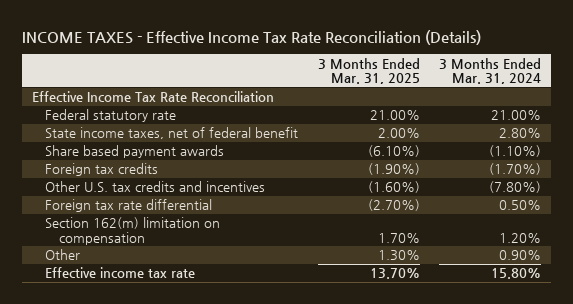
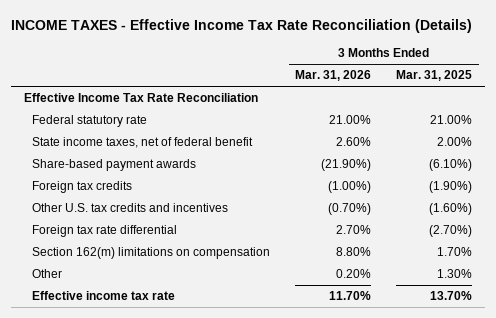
- | 3 Months Ended Mar. 31, 2025 | 3 Months Ended Mar. 31, 2024
+ | 3 Months Ended Mar. 31, 2026 | 3 Months Ended Mar. 31, 2025
- Share based payment awards | (6.10%) | (1.10%)
+ Share-based payment awards | (21.90%) | (6.10%)
- Section 162(m) limitation on compensation | 1.70% | 1.20%
+ Section 162(m) limitations on compensation | 8.80% | 1.70%

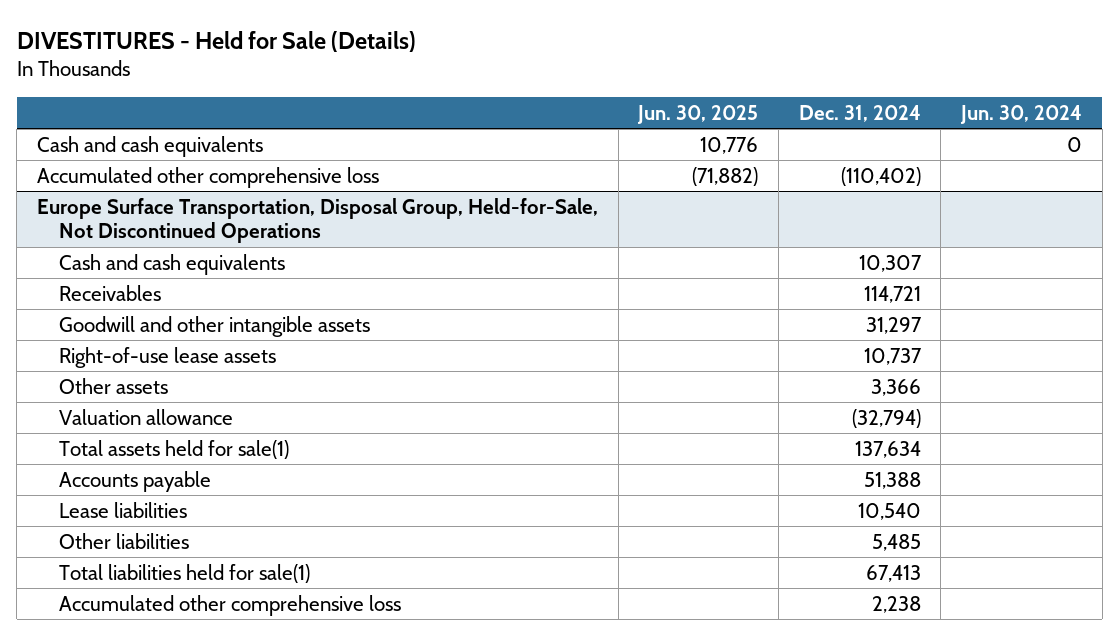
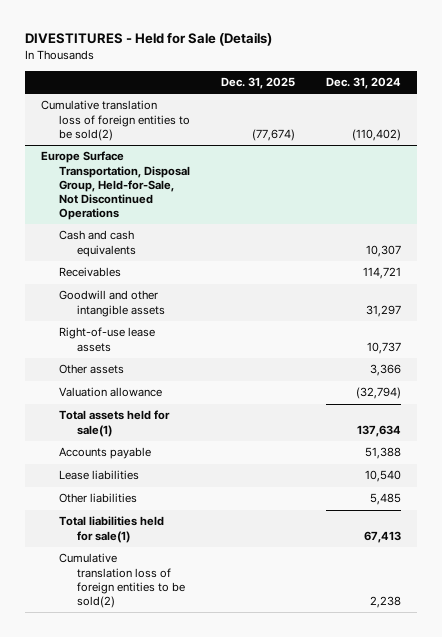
- | Jun. 30, 2025 | Dec. 31, 2024 | Jun. 30, 2024
+ | Dec. 31, 2025 | Dec. 31, 2024
- Cash and cash equivalents | 10,776 | | 0
- Accumulated other comprehensive loss | (71,882) | (110,402) |
+ Cumulative translation loss of foreign entities to be sold(2) | (77,674) | (110,402)
@ Europe Surface Transportation, Disposal Group, Held-for-Sale, Not Discontinued Operations
- Accumulated other comprehensive loss | | 2,238 |
+ Cumulative translation loss of foreign entities to be sold(2) | | 2,238

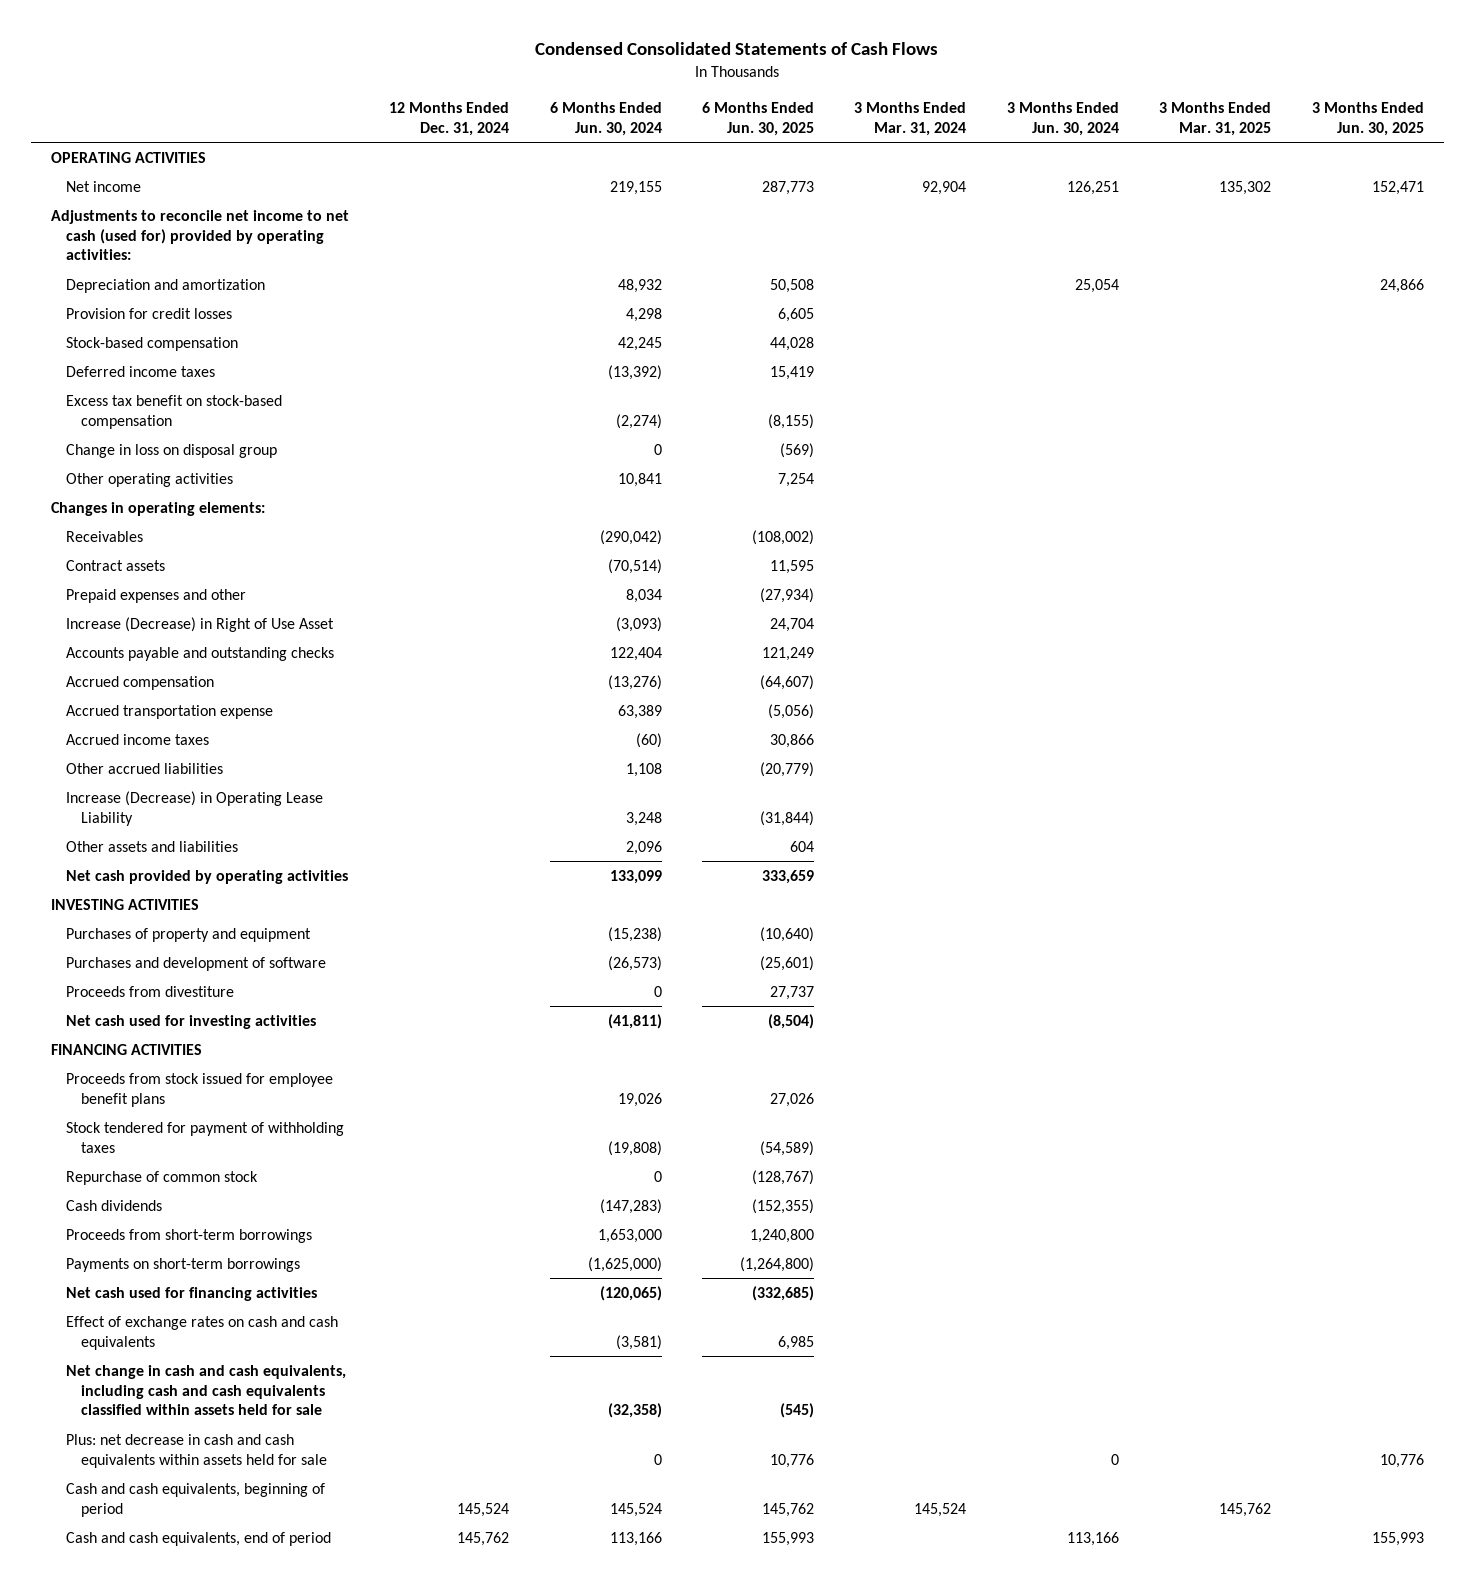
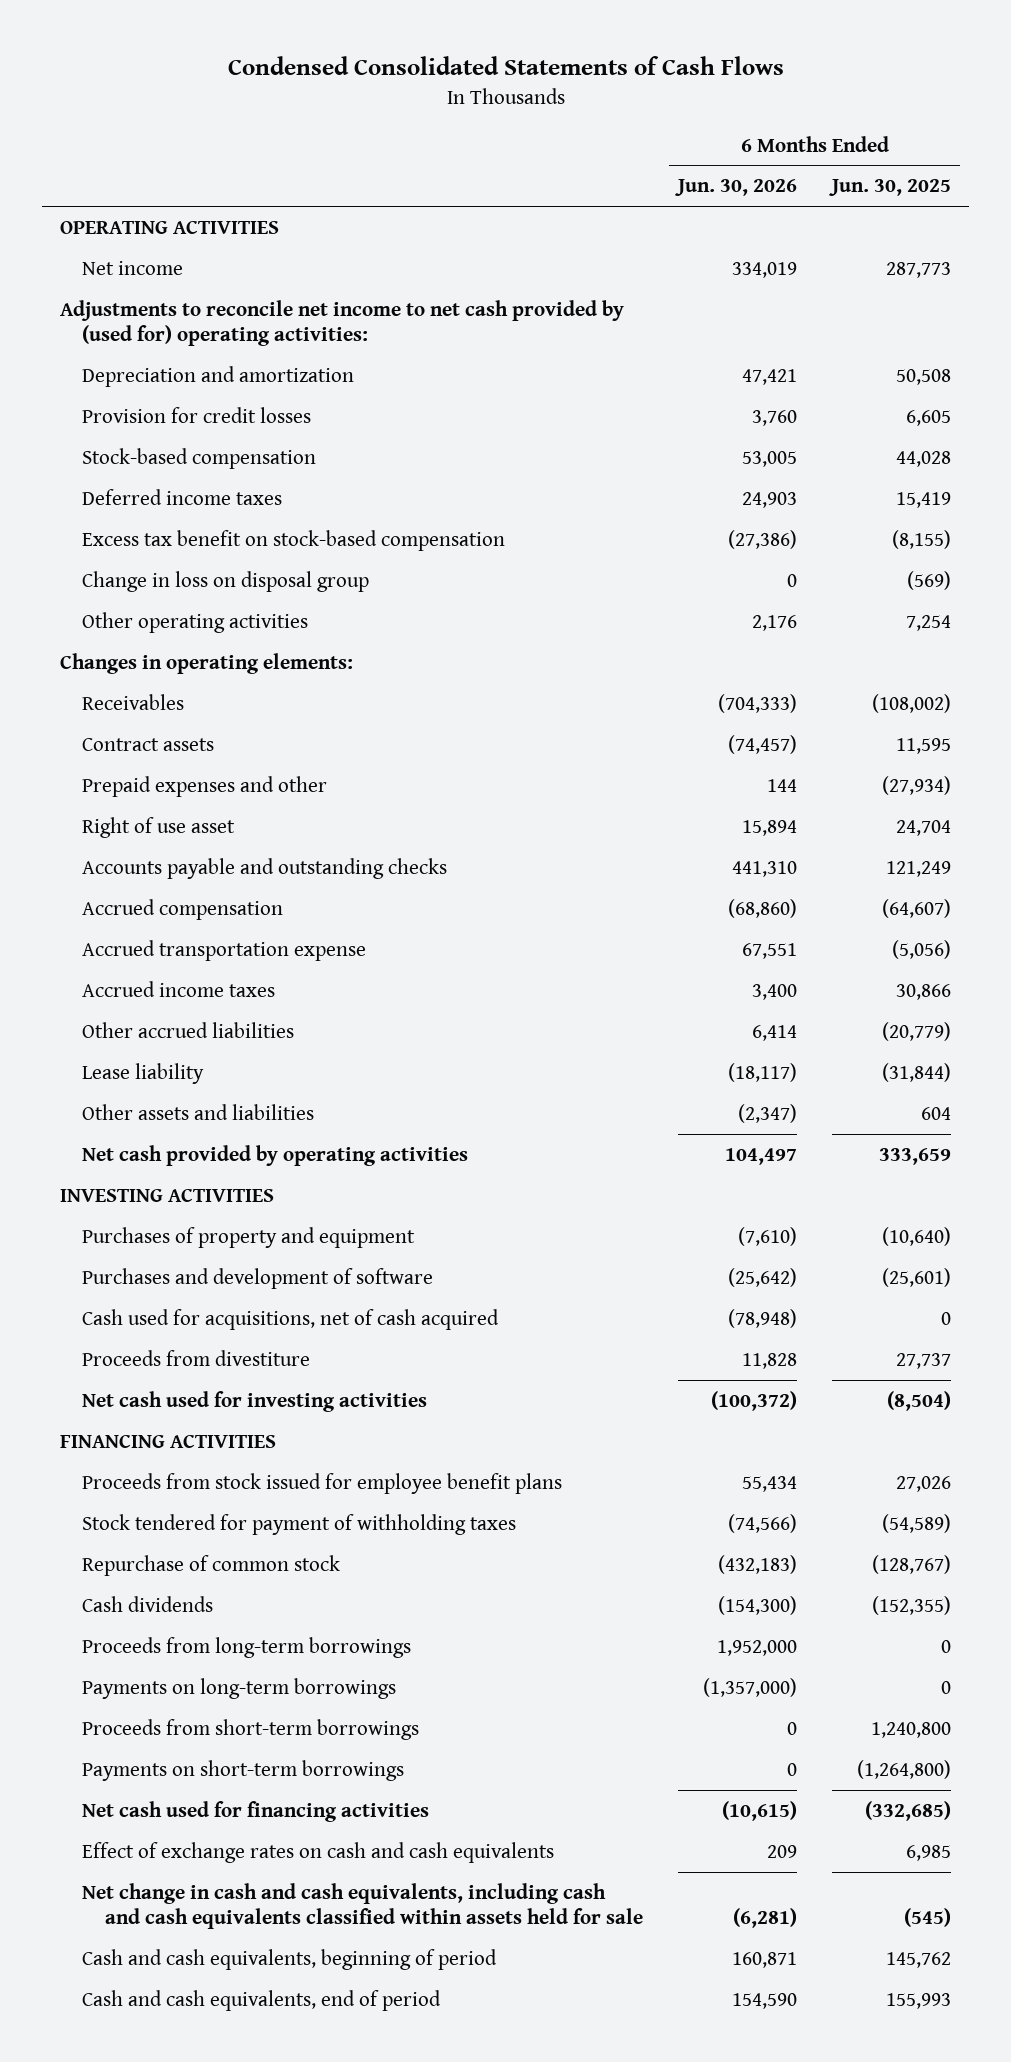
- | 12 Months Ended Dec. 31, 2024 | 6 Months Ended Jun. 30, 2024 | 6 Months Ended Jun. 30, 2025 | 3 Months Ended Mar. 31, 2024 | 3 Months Ended Jun. 30, 2024 | 3 Months Ended Mar. 31, 2025 | 3 Months Ended Jun. 30, 2025
+ | 6 Months Ended Jun. 30, 2026 | 6 Months Ended Jun. 30, 2025
- Adjustments to reconcile net income to net cash (used for) provided by operating activities:
+ Adjustments to reconcile net income to net cash provided by (used for) operating activities:
- Increase (Decrease) in Right of Use Asset | | (3,093) | 24,704 | | | |
+ Right of use asset | 15,894 | 24,704
- Increase (Decrease) in Operating Lease Liability | | 3,248 | (31,844) | | | |
+ Lease liability | (18,117) | (31,844)
+ Cash used for acquisitions, net of cash acquired | (78,948) | 0
+ Proceeds from long-term borrowings | 1,952,000 | 0
+ Payments on long-term borrowings | (1,357,000) | 0
- Plus: net decrease in cash and cash equivalents within assets held for sale | | 0 | 10,776 | | 0 | | 10,776

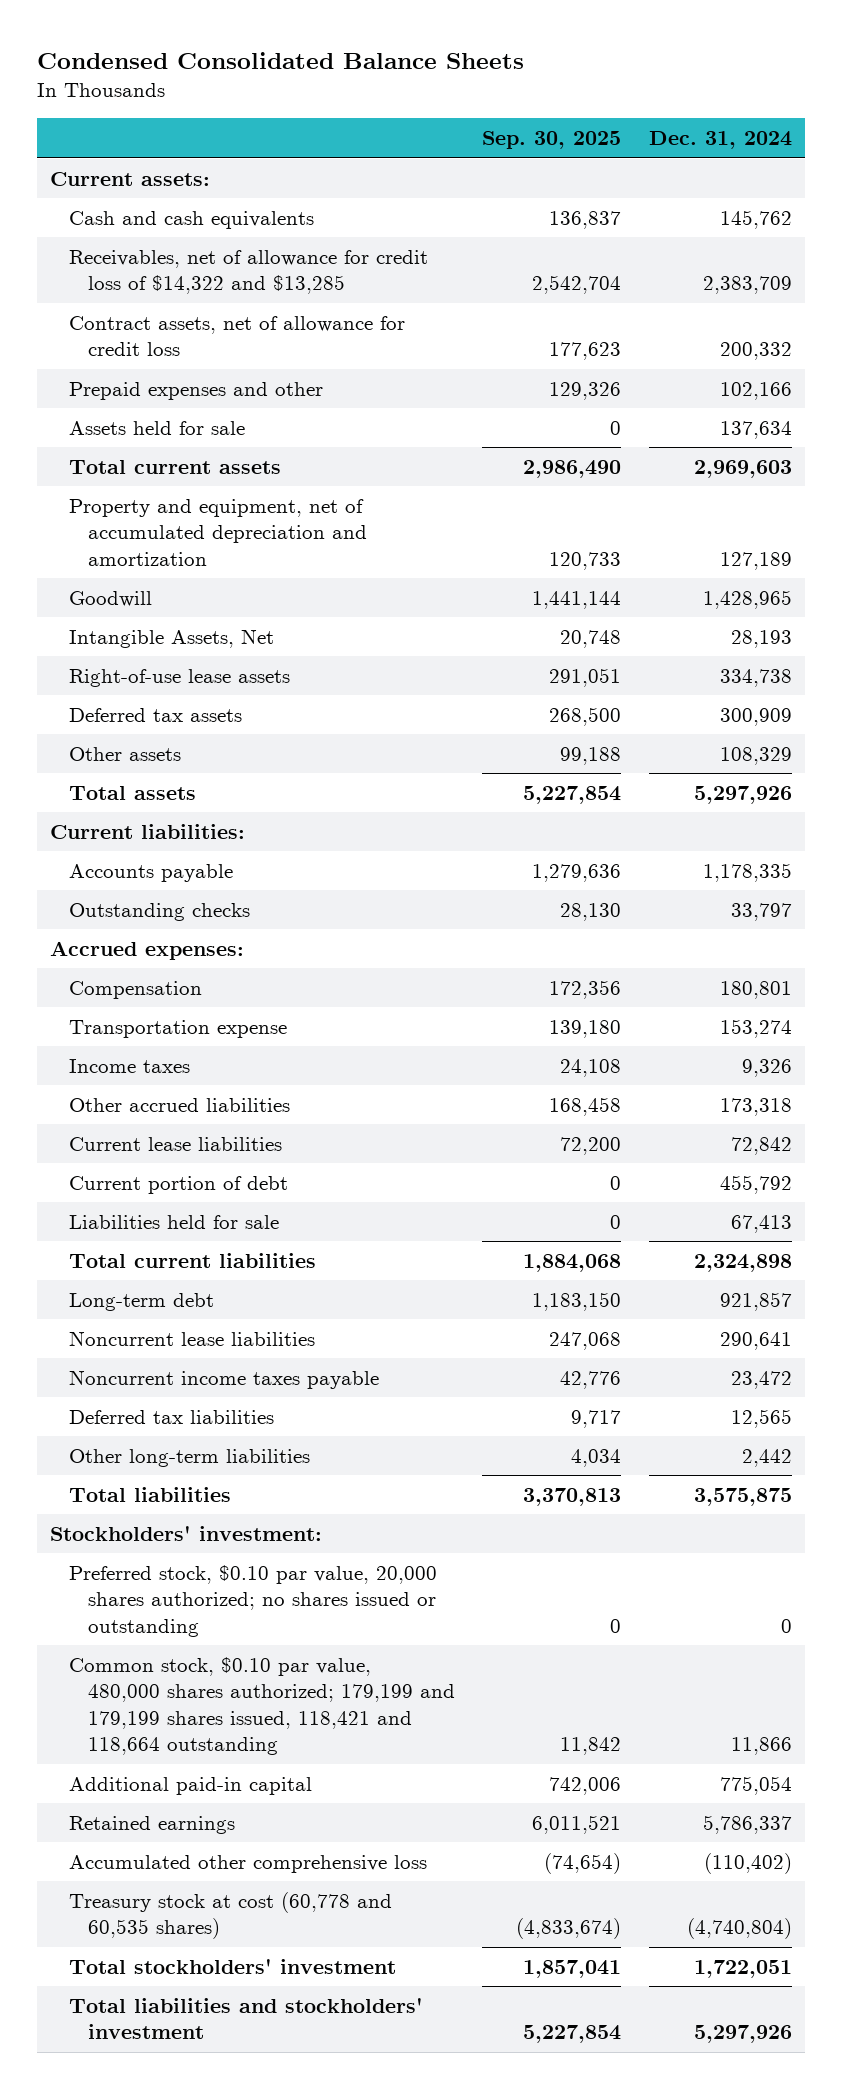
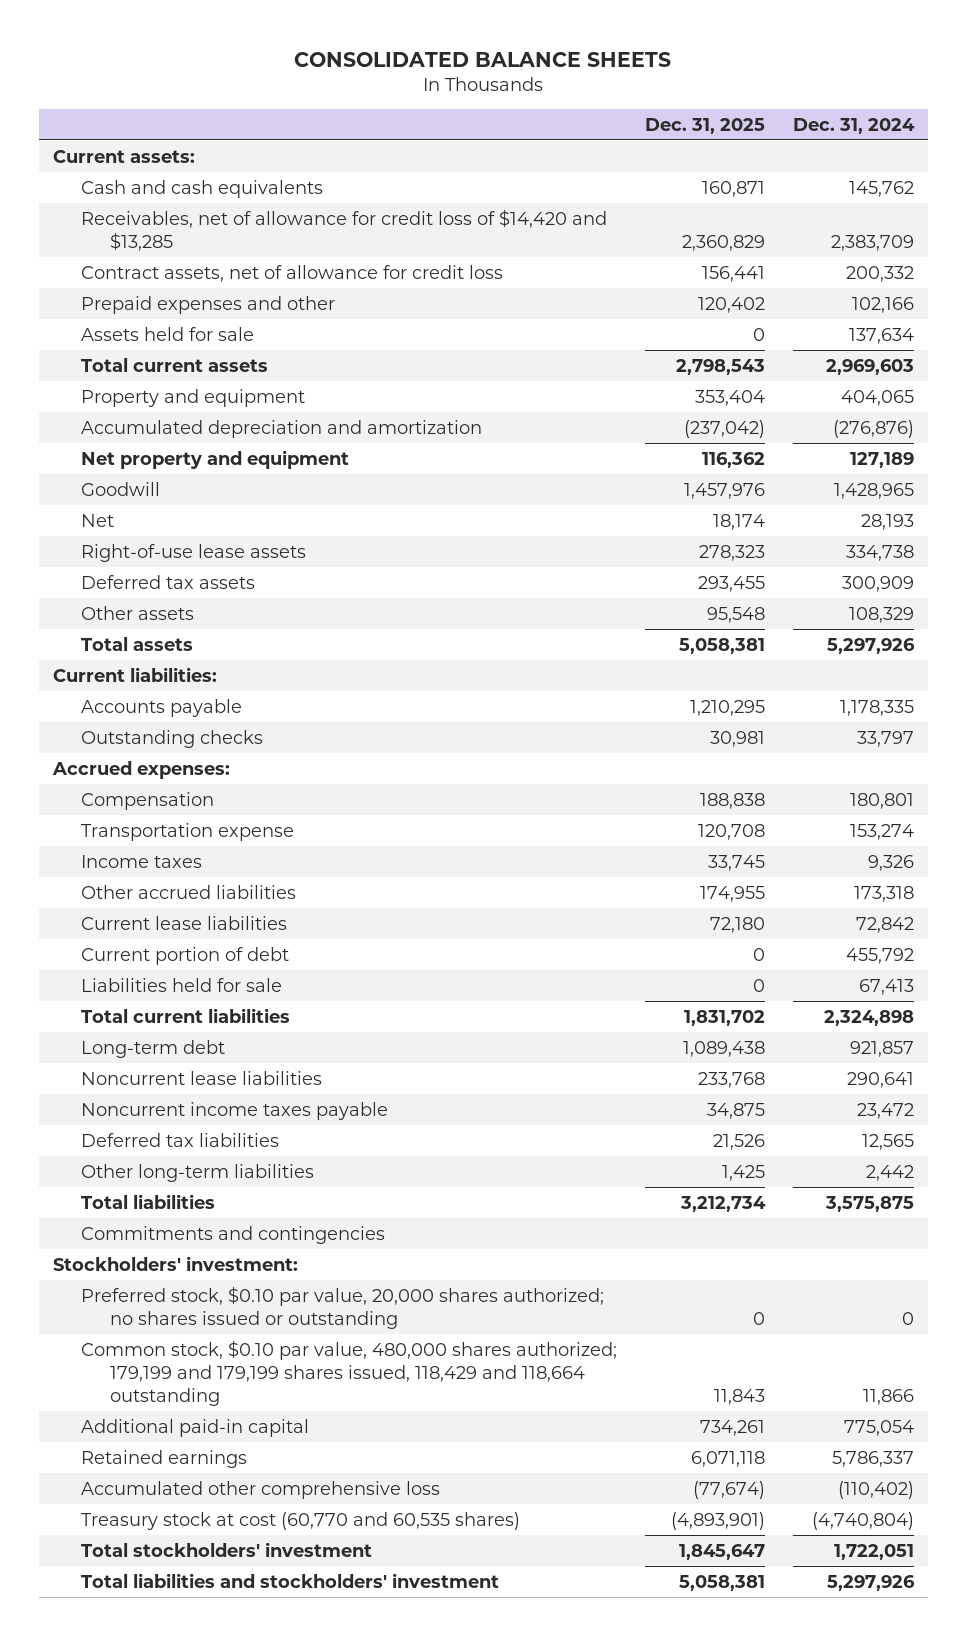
- Condensed Consolidated Balance Sheets
+ CONSOLIDATED BALANCE SHEETS
- | Sep. 30, 2025 | Dec. 31, 2024
+ | Dec. 31, 2025 | Dec. 31, 2024
- Receivables, net of allowance for credit loss of $14,322 and $13,285 | 2,542,704 | 2,383,709
+ Receivables, net of allowance for credit loss of $14,420 and $13,285 | 2,360,829 | 2,383,709
- Property and equipment, net of accumulated depreciation and amortization | 120,733 | 127,189
+ Property and equipment | 353,404 | 404,065
+ Accumulated depreciation and amortization | (237,042) | (276,876)
+ Net property and equipment | 116,362 | 127,189
- Intangible Assets, Net | 20,748 | 28,193
+ Net | 18,174 | 28,193
+ Commitments and contingencies
- Common stock, $0.10 par value, 480,000 shares authorized; 179,199 and 179,199 shares issued, 118,421 and 118,664 outstanding | 11,842 | 11,866
+ Common stock, $0.10 par value, 480,000 shares authorized; 179,199 and 179,199 shares issued, 118,429 and 118,664 outstanding | 11,843 | 11,866
- Treasury stock at cost (60,778 and 60,535 shares) | (4,833,674) | (4,740,804)
+ Treasury stock at cost (60,770 and 60,535 shares) | (4,893,901) | (4,740,804)

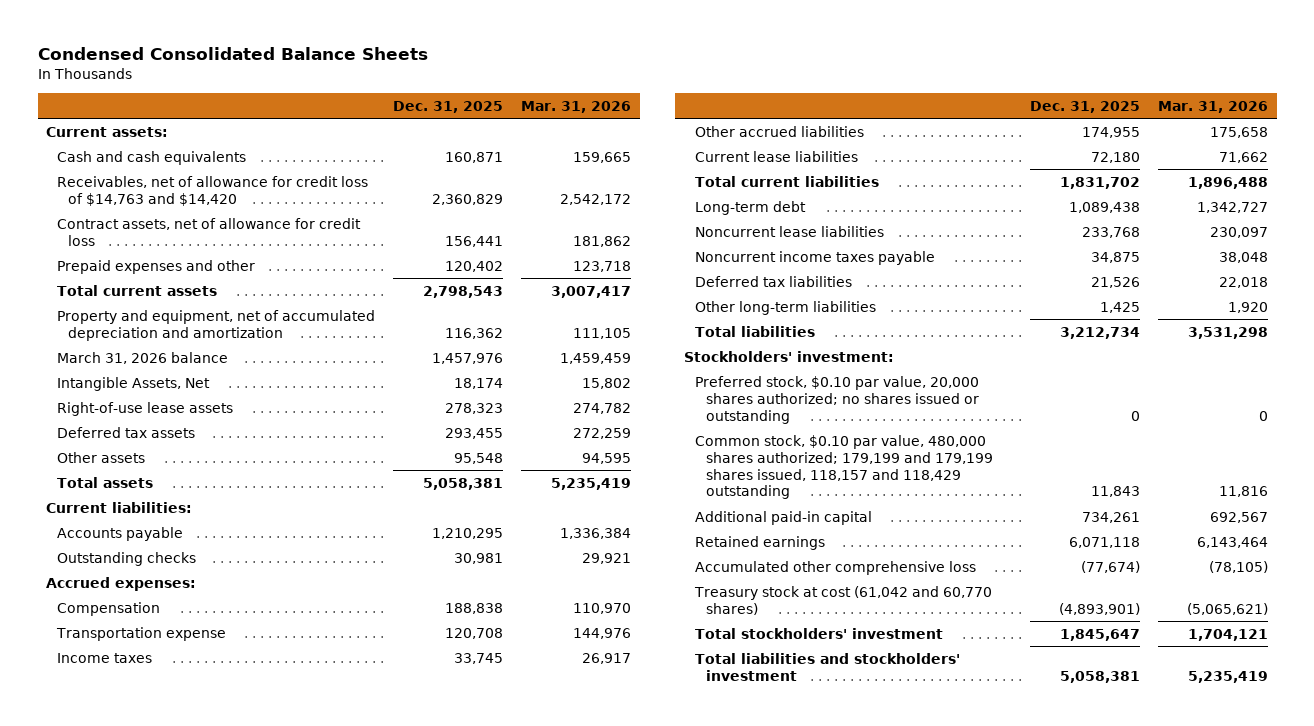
- CONSOLIDATED BALANCE SHEETS
+ Condensed Consolidated Balance Sheets
- | Dec. 31, 2025 | Dec. 31, 2024
+ | Dec. 31, 2025 | Mar. 31, 2026
- Receivables, net of allowance for credit loss of $14,420 and $13,285 | 2,360,829 | 2,383,709
+ Receivables, net of allowance for credit loss of $14,763 and $14,420 | 2,360,829 | 2,542,172
- Assets held for sale | 0 | 137,634
- Property and equipment | 353,404 | 404,065
- Accumulated depreciation and amortization | (237,042) | (276,876)
- Net property and equipment | 116,362 | 127,189
- Goodwill | 1,457,976 | 1,428,965
- Net | 18,174 | 28,193
+ Property and equipment, net of accumulated depreciation and amortization | 116,362 | 111,105
+ March 31, 2026 balance | 1,457,976 | 1,459,459
+ Intangible Assets, Net | 18,174 | 15,802
- Current portion of debt | 0 | 455,792
- Liabilities held for sale | 0 | 67,413
- Commitments and contingencies
- Common stock, $0.10 par value, 480,000 shares authorized; 179,199 and 179,199 shares issued, 118,429 and 118,664 outstanding | 11,843 | 11,866
+ Common stock, $0.10 par value, 480,000 shares authorized; 179,199 and 179,199 shares issued, 118,157 and 118,429 outstanding | 11,843 | 11,816
- Treasury stock at cost (60,770 and 60,535 shares) | (4,893,901) | (4,740,804)
+ Treasury stock at cost (61,042 and 60,770 shares) | (4,893,901) | (5,065,621)

